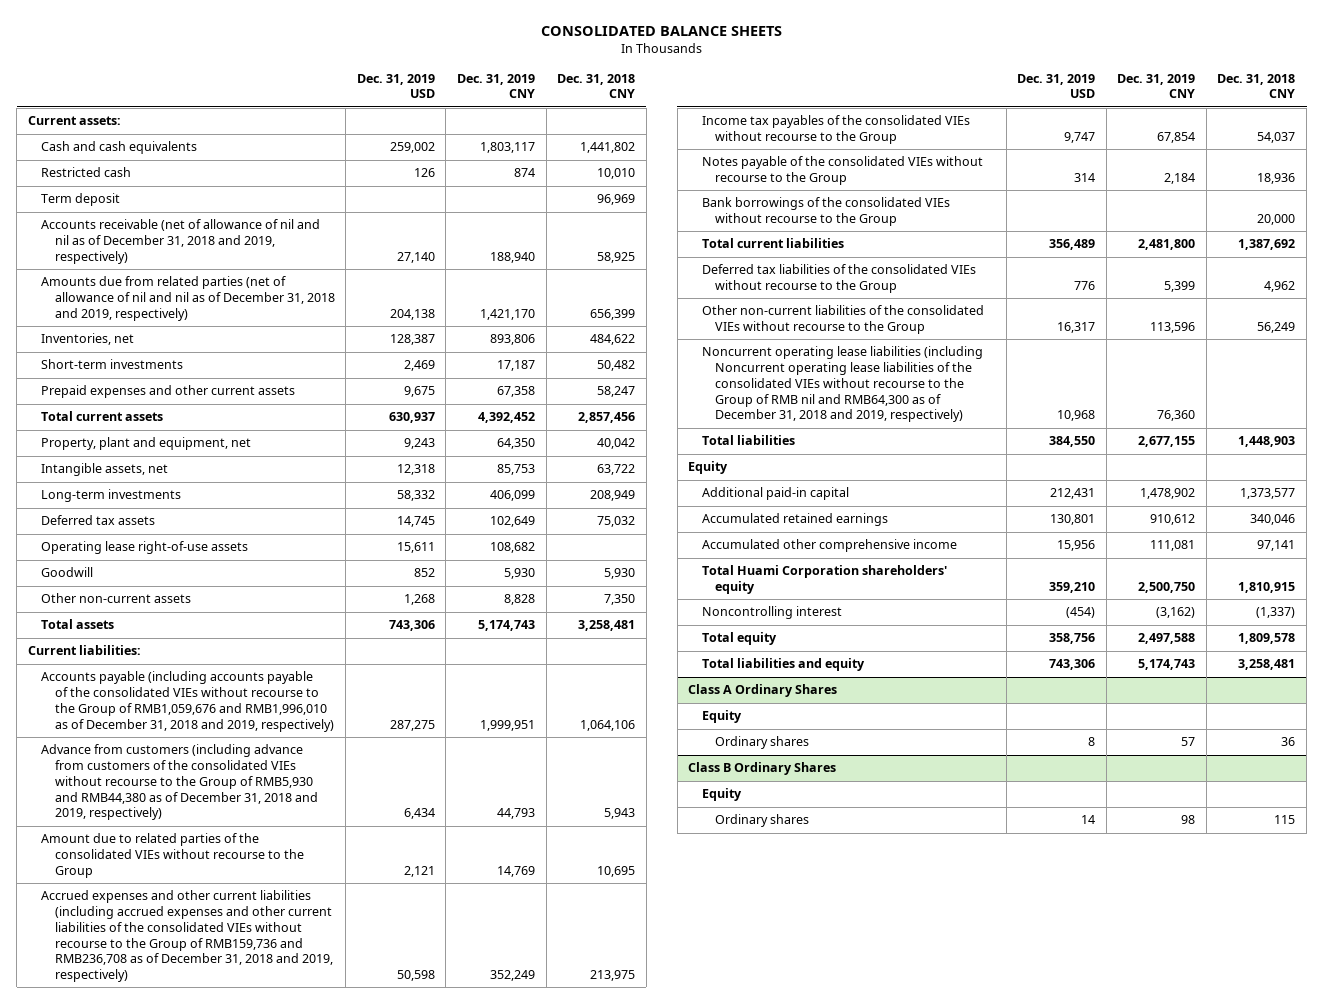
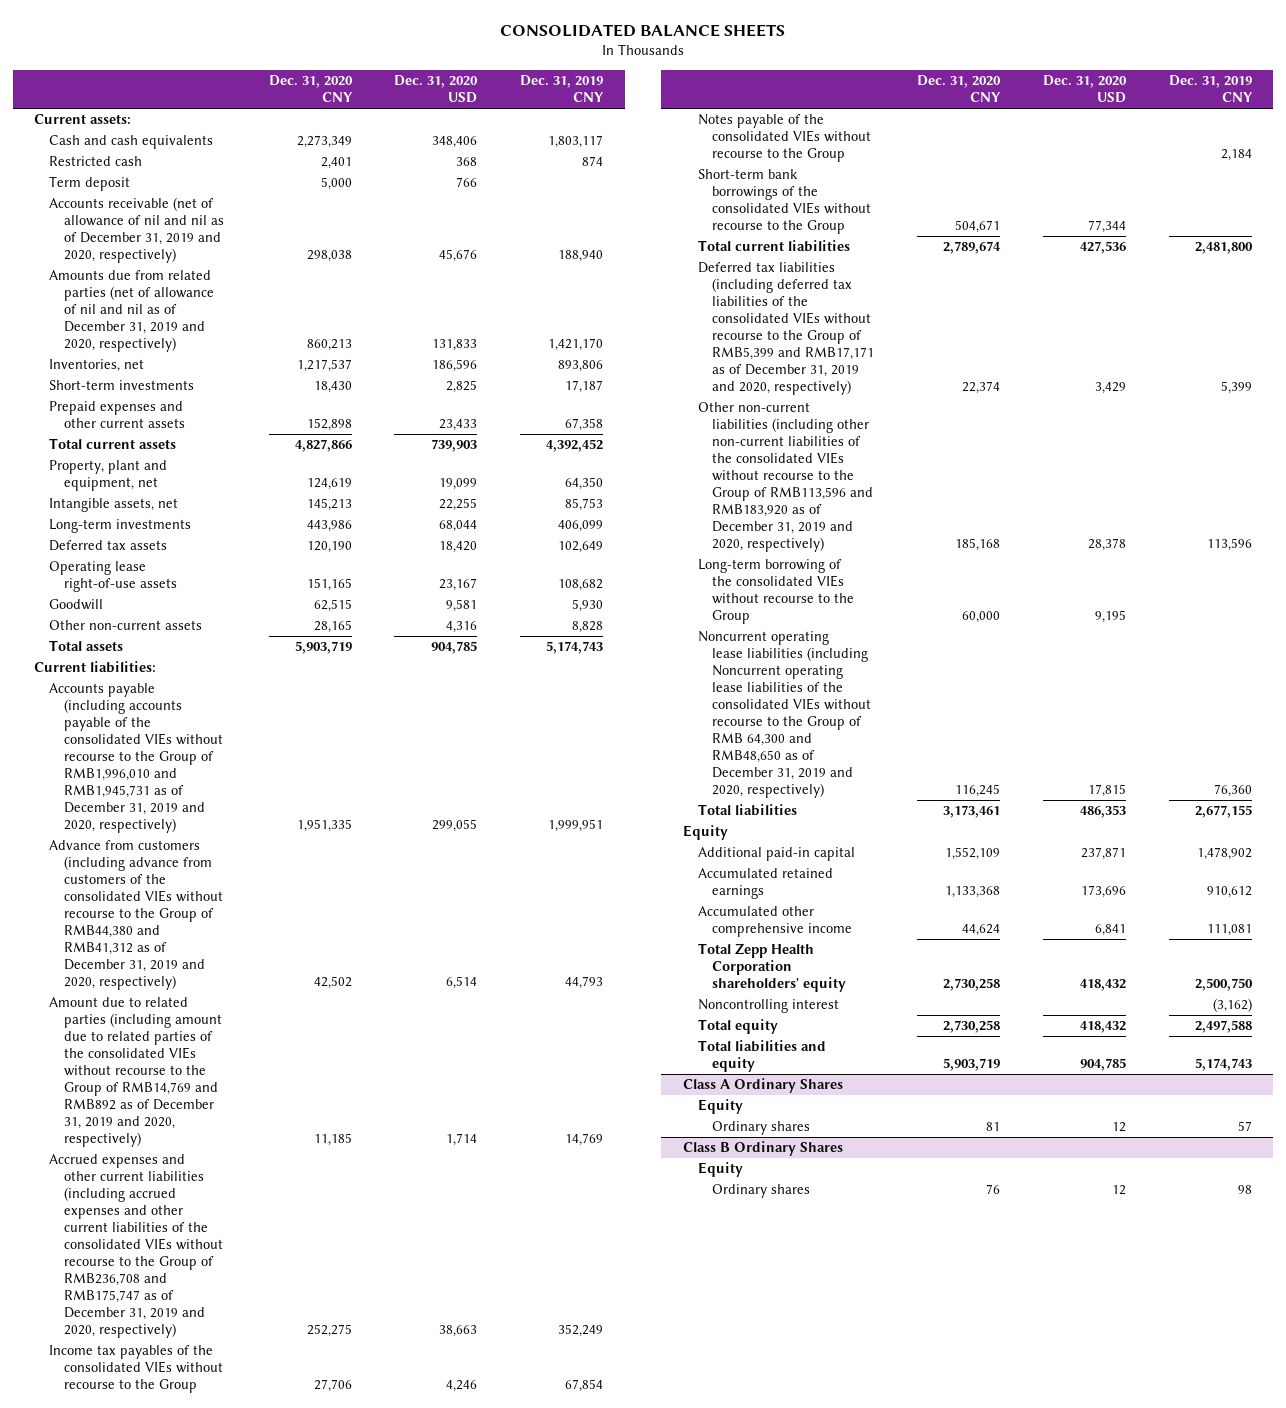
- | Dec. 31, 2019 USD | Dec. 31, 2019 CNY | Dec. 31, 2018 CNY
+ | Dec. 31, 2020 CNY | Dec. 31, 2020 USD | Dec. 31, 2019 CNY
- Accounts receivable (net of allowance of nil and nil as of December 31, 2018 and 2019, respectively) | 27,140 | 188,940 | 58,925
- Amounts due from related parties (net of allowance of nil and nil as of December 31, 2018 and 2019, respectively) | 204,138 | 1,421,170 | 656,399
+ Accounts receivable (net of allowance of nil and nil as of December 31, 2019 and 2020, respectively) | 298,038 | 45,676 | 188,940
+ Amounts due from related parties (net of allowance of nil and nil as of December 31, 2019 and 2020, respectively) | 860,213 | 131,833 | 1,421,170
- Accounts payable (including accounts payable of the consolidated VIEs without recourse to the Group of RMB1,059,676 and RMB1,996,010 as of December 31, 2018 and 2019, respectively) | 287,275 | 1,999,951 | 1,064,106
- Advance from customers (including advance from customers of the consolidated VIEs without recourse to the Group of RMB5,930 and RMB44,380 as of December 31, 2018 and 2019, respectively) | 6,434 | 44,793 | 5,943
- Amount due to related parties of the consolidated VIEs without recourse to the Group | 2,121 | 14,769 | 10,695
- Accrued expenses and other current liabilities (including accrued expenses and other current liabilities of the consolidated VIEs without recourse to the Group of RMB159,736 and RMB236,708 as of December 31, 2018 and 2019, respectively) | 50,598 | 352,249 | 213,975
+ Accounts payable (including accounts payable of the consolidated VIEs without recourse to the Group of RMB1,996,010 and RMB1,945,731 as of December 31, 2019 and 2020, respectively) | 1,951,335 | 299,055 | 1,999,951
+ Advance from customers (including advance from customers of the consolidated VIEs without recourse to the Group of RMB44,380 and RMB41,312 as of December 31, 2019 and 2020, respectively) | 42,502 | 6,514 | 44,793
+ Amount due to related parties (including amount due to related parties of the consolidated VIEs without recourse to the Group of RMB14,769 and RMB892 as of December 31, 2019 and 2020, respectively) | 11,185 | 1,714 | 14,769
+ Accrued expenses and other current liabilities (including accrued expenses and other current liabilities of the consolidated VIEs without recourse to the Group of RMB236,708 and RMB175,747 as of December 31, 2019 and 2020, respectively) | 252,275 | 38,663 | 352,249
- Bank borrowings of the consolidated VIEs without recourse to the Group | | | 20,000
+ Short-term bank borrowings of the consolidated VIEs without recourse to the Group | 504,671 | 77,344 |
- Deferred tax liabilities of the consolidated VIEs without recourse to the Group | 776 | 5,399 | 4,962
- Other non-current liabilities of the consolidated VIEs without recourse to the Group | 16,317 | 113,596 | 56,249
- Noncurrent operating lease liabilities (including Noncurrent operating lease liabilities of the consolidated VIEs without recourse to the Group of RMB nil and RMB64,300 as of December 31, 2018 and 2019, respectively) | 10,968 | 76,360 |
+ Deferred tax liabilities (including deferred tax liabilities of the consolidated VIEs without recourse to the Group of RMB5,399 and RMB17,171 as of December 31, 2019 and 2020, respectively) | 22,374 | 3,429 | 5,399
+ Other non-current liabilities (including other non-current liabilities of the consolidated VIEs without recourse to the Group of RMB113,596 and RMB183,920 as of December 31, 2019 and 2020, respectively) | 185,168 | 28,378 | 113,596
+ Long-term borrowing of the consolidated VIEs without recourse to the Group | 60,000 | 9,195 |
+ Noncurrent operating lease liabilities (including Noncurrent operating lease liabilities of the consolidated VIEs without recourse to the Group of RMB 64,300 and RMB48,650 as of December 31, 2019 and 2020, respectively) | 116,245 | 17,815 | 76,360
- Total Huami Corporation shareholders' equity | 359,210 | 2,500,750 | 1,810,915
+ Total Zepp Health Corporation shareholders' equity | 2,730,258 | 418,432 | 2,500,750

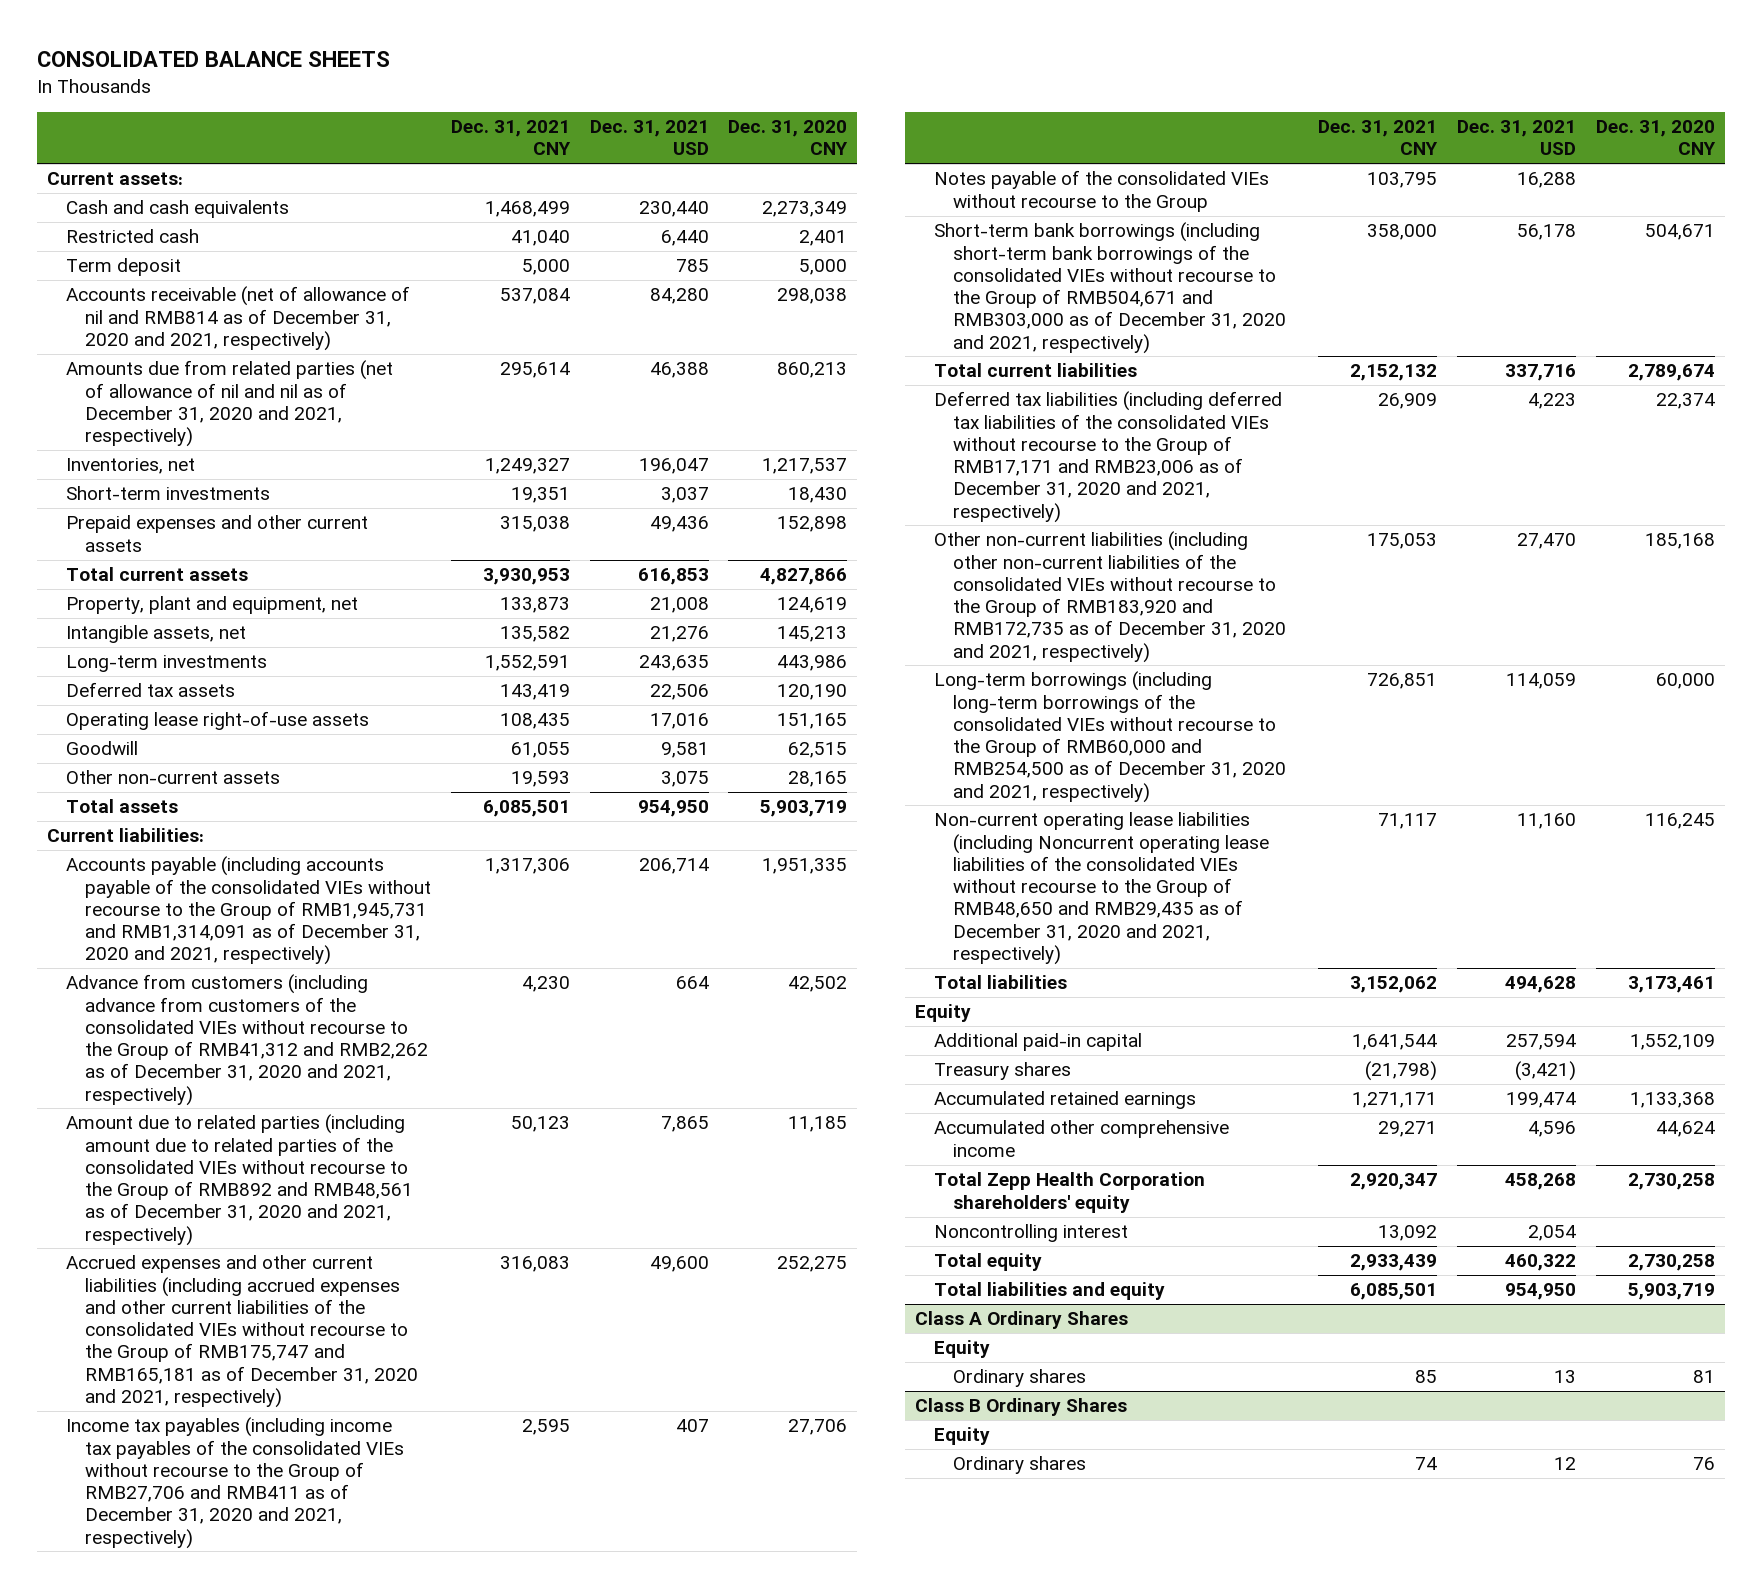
- | Dec. 31, 2020 CNY | Dec. 31, 2020 USD | Dec. 31, 2019 CNY
+ | Dec. 31, 2021 CNY | Dec. 31, 2021 USD | Dec. 31, 2020 CNY
- Accounts receivable (net of allowance of nil and nil as of December 31, 2019 and 2020, respectively) | 298,038 | 45,676 | 188,940
- Amounts due from related parties (net of allowance of nil and nil as of December 31, 2019 and 2020, respectively) | 860,213 | 131,833 | 1,421,170
+ Accounts receivable (net of allowance of nil and RMB814 as of December 31, 2020 and 2021, respectively) | 537,084 | 84,280 | 298,038
+ Amounts due from related parties (net of allowance of nil and nil as of December 31, 2020 and 2021, respectively) | 295,614 | 46,388 | 860,213
- Accounts payable (including accounts payable of the consolidated VIEs without recourse to the Group of RMB1,996,010 and RMB1,945,731 as of December 31, 2019 and 2020, respectively) | 1,951,335 | 299,055 | 1,999,951
- Advance from customers (including advance from customers of the consolidated VIEs without recourse to the Group of RMB44,380 and RMB41,312 as of December 31, 2019 and 2020, respectively) | 42,502 | 6,514 | 44,793
- Amount due to related parties (including amount due to related parties of the consolidated VIEs without recourse to the Group of RMB14,769 and RMB892 as of December 31, 2019 and 2020, respectively) | 11,185 | 1,714 | 14,769
- Accrued expenses and other current liabilities (including accrued expenses and other current liabilities of the consolidated VIEs without recourse to the Group of RMB236,708 and RMB175,747 as of December 31, 2019 and 2020, respectively) | 252,275 | 38,663 | 352,249
- Income tax payables of the consolidated VIEs without recourse to the Group | 27,706 | 4,246 | 67,854
+ Accounts payable (including accounts payable of the consolidated VIEs without recourse to the Group of RMB1,945,731 and RMB1,314,091 as of December 31, 2020 and 2021, respectively) | 1,317,306 | 206,714 | 1,951,335
+ Advance from customers (including advance from customers of the consolidated VIEs without recourse to the Group of RMB41,312 and RMB2,262 as of December 31, 2020 and 2021, respectively) | 4,230 | 664 | 42,502
+ Amount due to related parties (including amount due to related parties of the consolidated VIEs without recourse to the Group of RMB892 and RMB48,561 as of December 31, 2020 and 2021, respectively) | 50,123 | 7,865 | 11,185
+ Accrued expenses and other current liabilities (including accrued expenses and other current liabilities of the consolidated VIEs without recourse to the Group of RMB175,747 and RMB165,181 as of December 31, 2020 and 2021, respectively) | 316,083 | 49,600 | 252,275
+ Income tax payables (including income tax payables of the consolidated VIEs without recourse to the Group of RMB27,706 and RMB411 as of December 31, 2020 and 2021, respectively) | 2,595 | 407 | 27,706
- Short-term bank borrowings of the consolidated VIEs without recourse to the Group | 504,671 | 77,344 |
+ Short-term bank borrowings (including short-term bank borrowings of the consolidated VIEs without recourse to the Group of RMB504,671 and RMB303,000 as of December 31, 2020 and 2021, respectively) | 358,000 | 56,178 | 504,671
- Deferred tax liabilities (including deferred tax liabilities of the consolidated VIEs without recourse to the Group of RMB5,399 and RMB17,171 as of December 31, 2019 and 2020, respectively) | 22,374 | 3,429 | 5,399
- Other non-current liabilities (including other non-current liabilities of the consolidated VIEs without recourse to the Group of RMB113,596 and RMB183,920 as of December 31, 2019 and 2020, respectively) | 185,168 | 28,378 | 113,596
- Long-term borrowing of the consolidated VIEs without recourse to the Group | 60,000 | 9,195 |
- Noncurrent operating lease liabilities (including Noncurrent operating lease liabilities of the consolidated VIEs without recourse to the Group of RMB 64,300 and RMB48,650 as of December 31, 2019 and 2020, respectively) | 116,245 | 17,815 | 76,360
+ Deferred tax liabilities (including deferred tax liabilities of the consolidated VIEs without recourse to the Group of RMB17,171 and RMB23,006 as of December 31, 2020 and 2021, respectively) | 26,909 | 4,223 | 22,374
+ Other non-current liabilities (including other non-current liabilities of the consolidated VIEs without recourse to the Group of RMB183,920 and RMB172,735 as of December 31, 2020 and 2021, respectively) | 175,053 | 27,470 | 185,168
+ Long-term borrowings (including long-term borrowings of the consolidated VIEs without recourse to the Group of RMB60,000 and RMB254,500 as of December 31, 2020 and 2021, respectively) | 726,851 | 114,059 | 60,000
+ Non-current operating lease liabilities (including Noncurrent operating lease liabilities of the consolidated VIEs without recourse to the Group of RMB48,650 and RMB29,435 as of December 31, 2020 and 2021, respectively) | 71,117 | 11,160 | 116,245
+ Treasury shares | (21,798) | (3,421) |

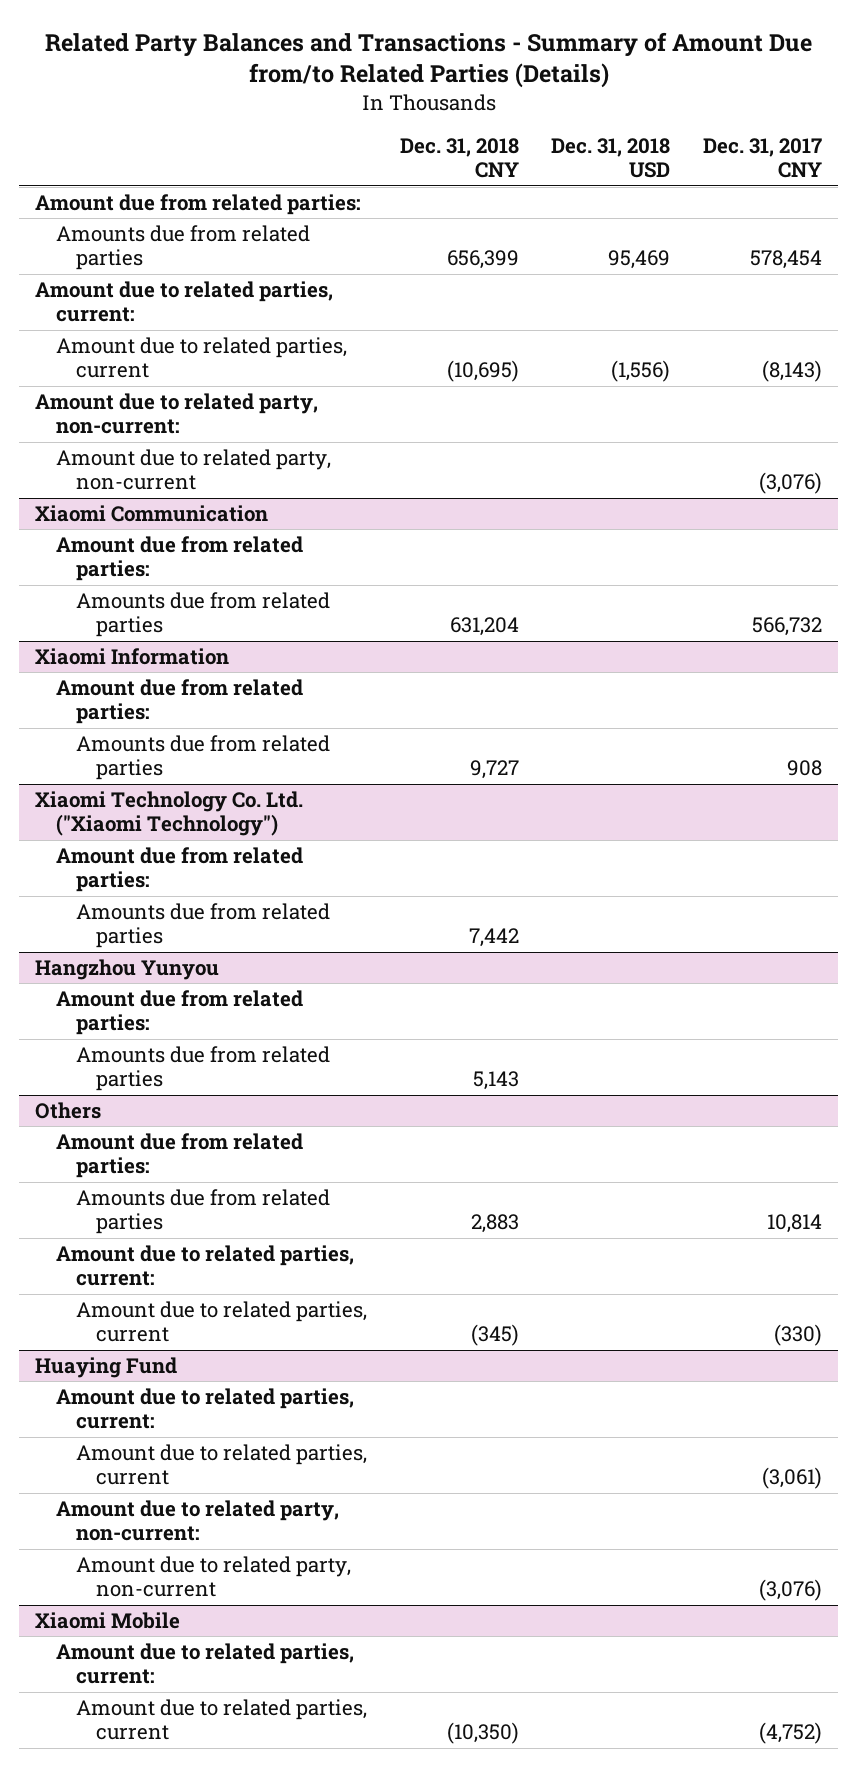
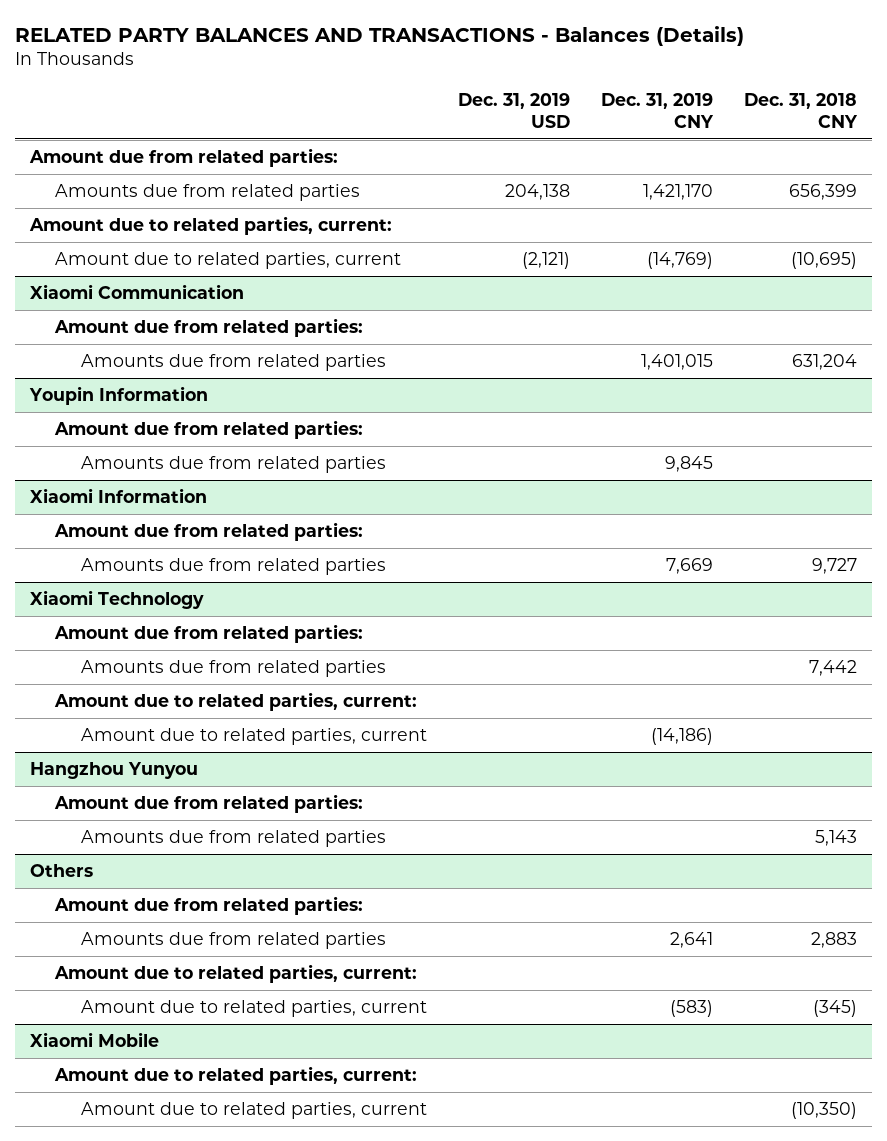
- Related Party Balances and Transactions - Summary of Amount Due from/to Related Parties (Details)
+ RELATED PARTY BALANCES AND TRANSACTIONS - Balances (Details)
- | Dec. 31, 2018 CNY | Dec. 31, 2018 USD | Dec. 31, 2017 CNY
+ | Dec. 31, 2019 USD | Dec. 31, 2019 CNY | Dec. 31, 2018 CNY
- Amount due to related party, non-current:
- Amount due to related party, non-current | | | (3,076)
+ Youpin Information
+ Amount due from related parties:
+ Amounts due from related parties | | 9,845 |
- Xiaomi Technology Co. Ltd. ("Xiaomi Technology")
+ Xiaomi Technology
+ Amount due to related parties, current:
+ Amount due to related parties, current | | (14,186) |
- Huaying Fund
- Amount due to related parties, current:
- Amount due to related parties, current | | | (3,061)
- Amount due to related party, non-current:
- Amount due to related party, non-current | | | (3,076)

